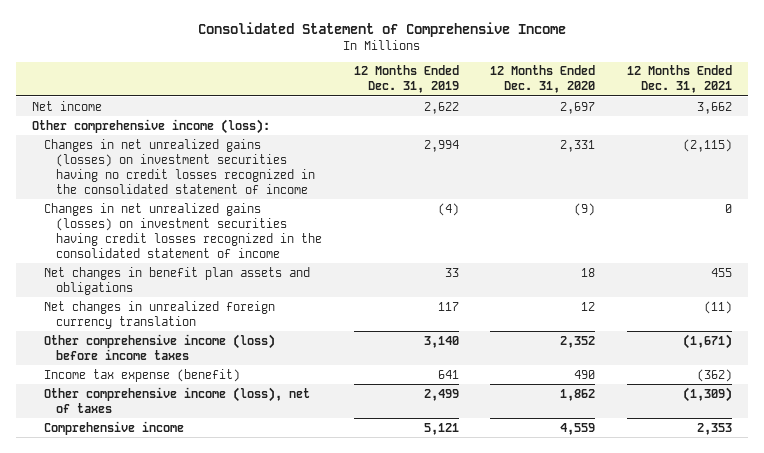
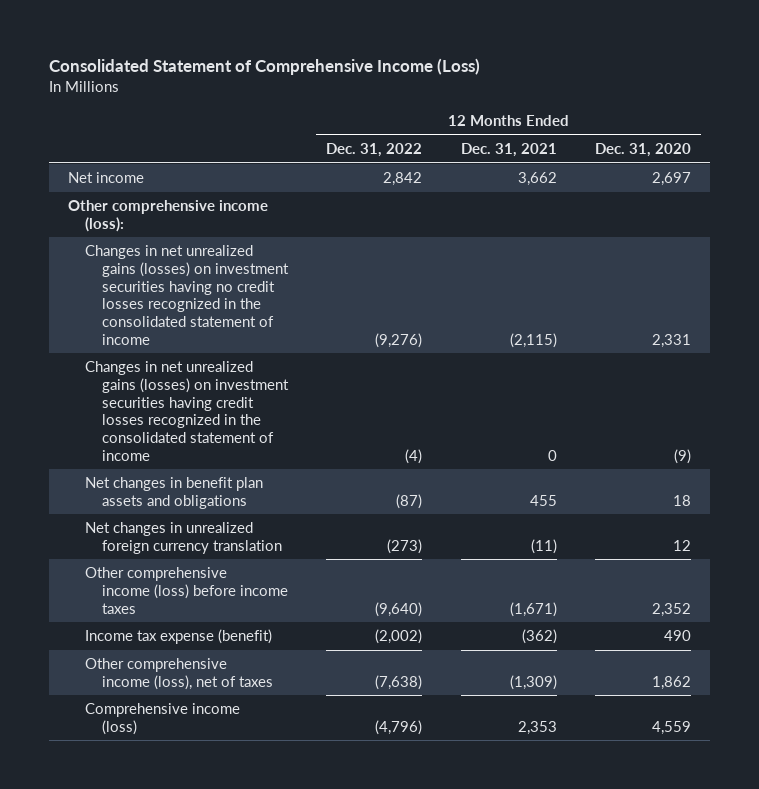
- Consolidated Statement of Comprehensive Income
+ Consolidated Statement of Comprehensive Income (Loss)
- | 12 Months Ended Dec. 31, 2019 | 12 Months Ended Dec. 31, 2020 | 12 Months Ended Dec. 31, 2021
+ | 12 Months Ended Dec. 31, 2022 | 12 Months Ended Dec. 31, 2021 | 12 Months Ended Dec. 31, 2020
- Comprehensive income | 5,121 | 4,559 | 2,353
+ Comprehensive income (loss) | (4,796) | 2,353 | 4,559

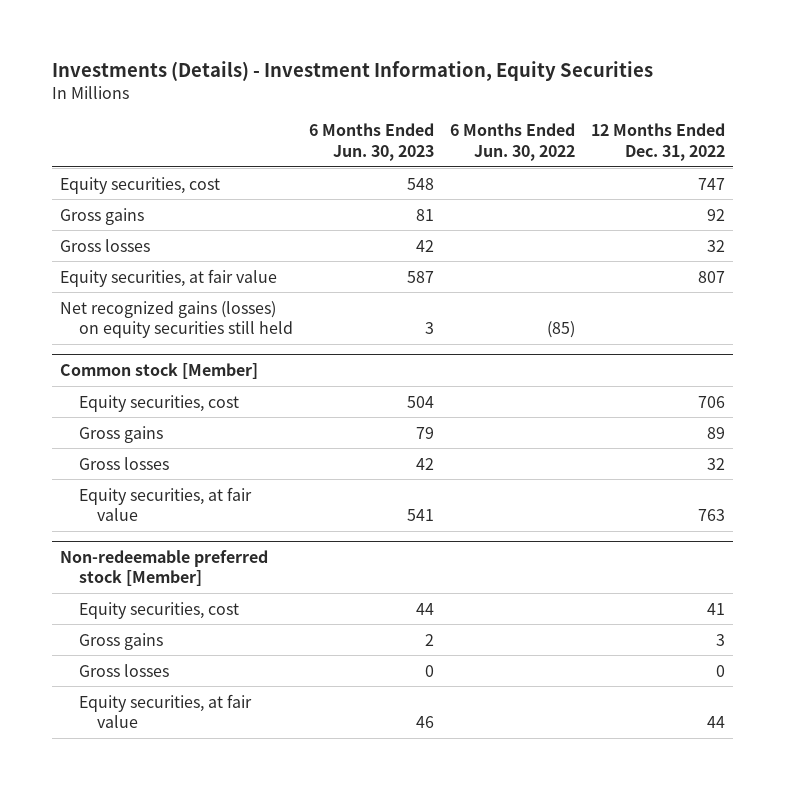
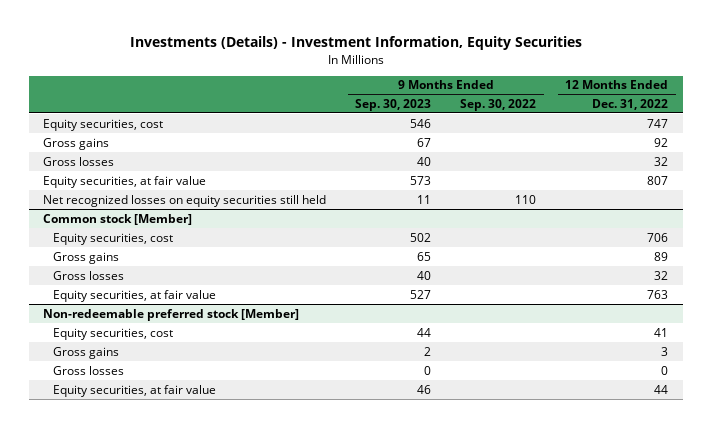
- | 6 Months Ended Jun. 30, 2023 | 6 Months Ended Jun. 30, 2022 | 12 Months Ended Dec. 31, 2022
+ | 9 Months Ended Sep. 30, 2023 | 9 Months Ended Sep. 30, 2022 | 12 Months Ended Dec. 31, 2022
- Net recognized gains (losses) on equity securities still held | 3 | (85) |
+ Net recognized losses on equity securities still held | 11 | 110 |

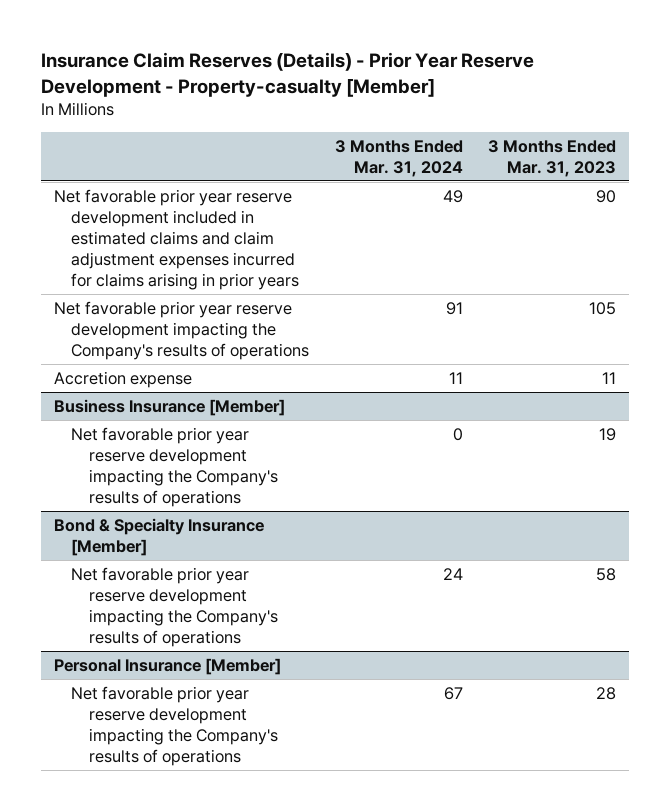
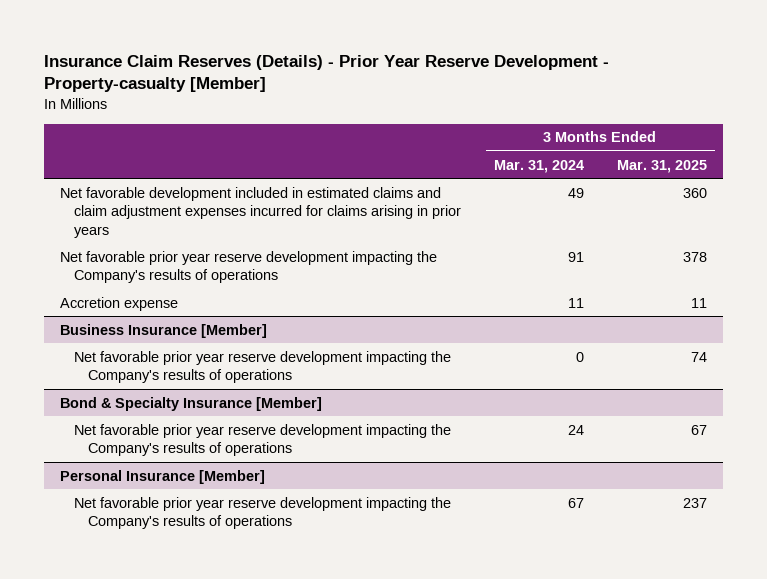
- | 3 Months Ended Mar. 31, 2024 | 3 Months Ended Mar. 31, 2023
+ | 3 Months Ended Mar. 31, 2024 | 3 Months Ended Mar. 31, 2025
- Net favorable prior year reserve development included in estimated claims and claim adjustment expenses incurred for claims arising in prior years | 49 | 90
+ Net favorable development included in estimated claims and claim adjustment expenses incurred for claims arising in prior years | 49 | 360

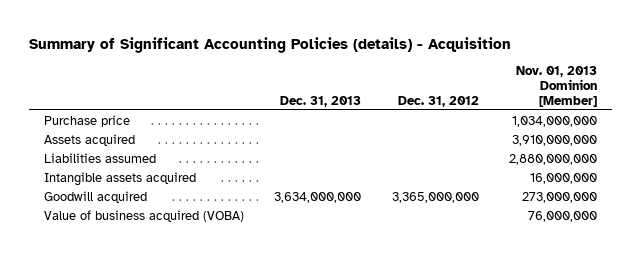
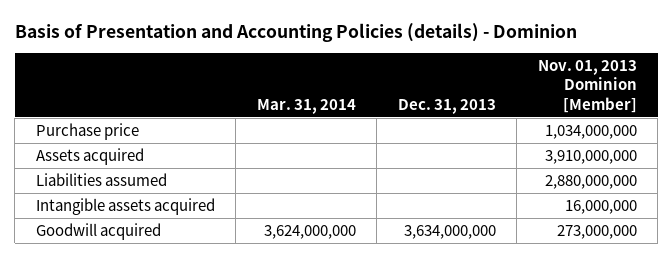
- Summary of Significant Accounting Policies (details) - Acquisition
+ Basis of Presentation and Accounting Policies (details) - Dominion
- | Dec. 31, 2013 | Dec. 31, 2012 | Nov. 01, 2013 Dominion [Member]
+ | Mar. 31, 2014 | Dec. 31, 2013 | Nov. 01, 2013 Dominion [Member]
- Value of business acquired (VOBA) | | | 76,000,000

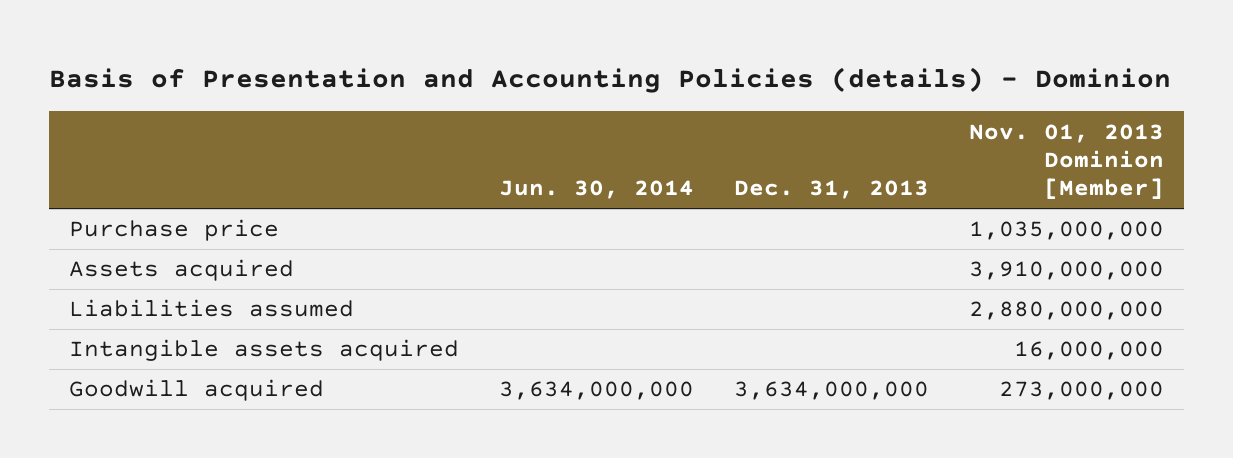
- | Mar. 31, 2014 | Dec. 31, 2013 | Nov. 01, 2013 Dominion [Member]
+ | Jun. 30, 2014 | Dec. 31, 2013 | Nov. 01, 2013 Dominion [Member]
- Purchase price | | | 1,034,000,000
+ Purchase price | | | 1,035,000,000

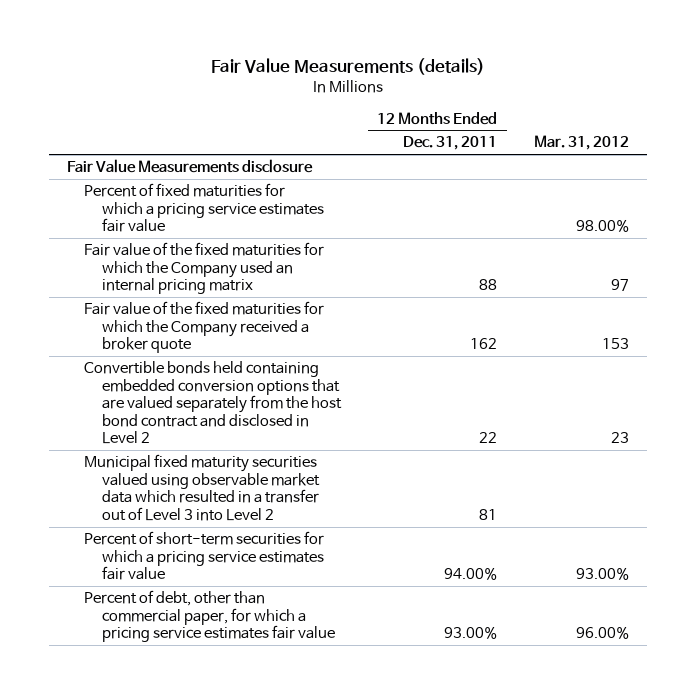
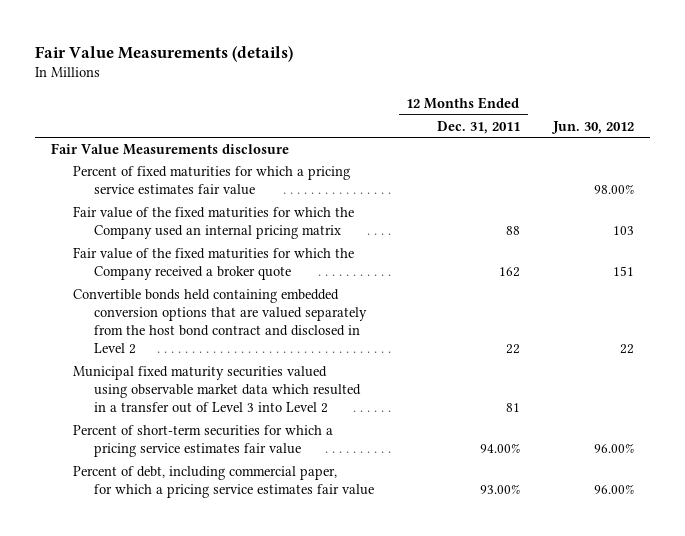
- | 12 Months Ended Dec. 31, 2011 | Mar. 31, 2012
+ | 12 Months Ended Dec. 31, 2011 | Jun. 30, 2012
- Percent of debt, other than commercial paper, for which a pricing service estimates fair value | 93.00% | 96.00%
+ Percent of debt, including commercial paper, for which a pricing service estimates fair value | 93.00% | 96.00%

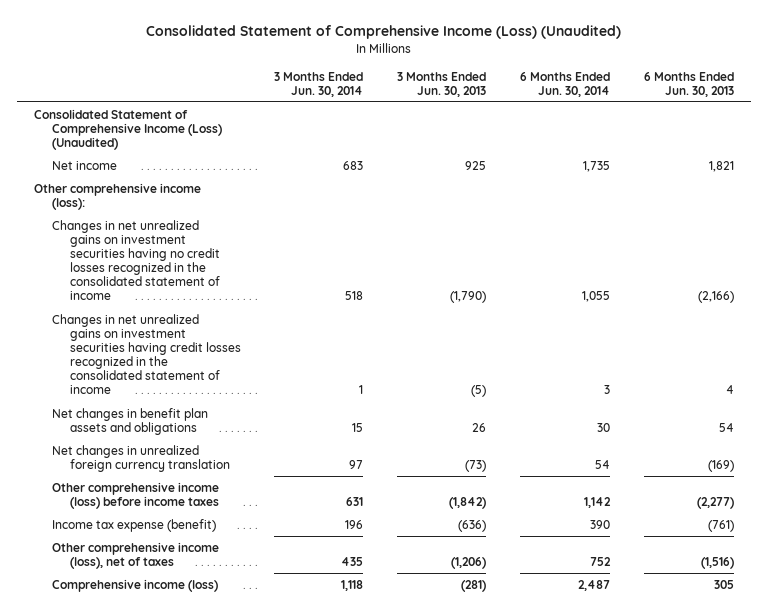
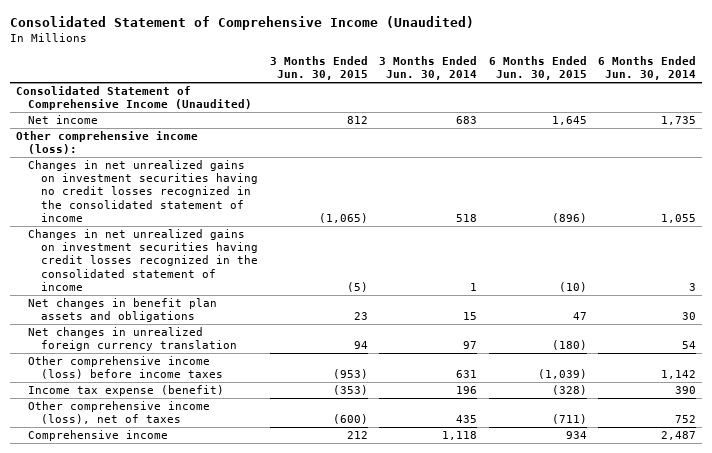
- Consolidated Statement of Comprehensive Income (Loss) (Unaudited)
+ Consolidated Statement of Comprehensive Income (Unaudited)
- | 3 Months Ended Jun. 30, 2014 | 3 Months Ended Jun. 30, 2013 | 6 Months Ended Jun. 30, 2014 | 6 Months Ended Jun. 30, 2013
+ | 3 Months Ended Jun. 30, 2015 | 3 Months Ended Jun. 30, 2014 | 6 Months Ended Jun. 30, 2015 | 6 Months Ended Jun. 30, 2014
- Consolidated Statement of Comprehensive Income (Loss) (Unaudited)
+ Consolidated Statement of Comprehensive Income (Unaudited)
- Comprehensive income (loss) | 1,118 | (281) | 2,487 | 305
+ Comprehensive income | 212 | 1,118 | 934 | 2,487

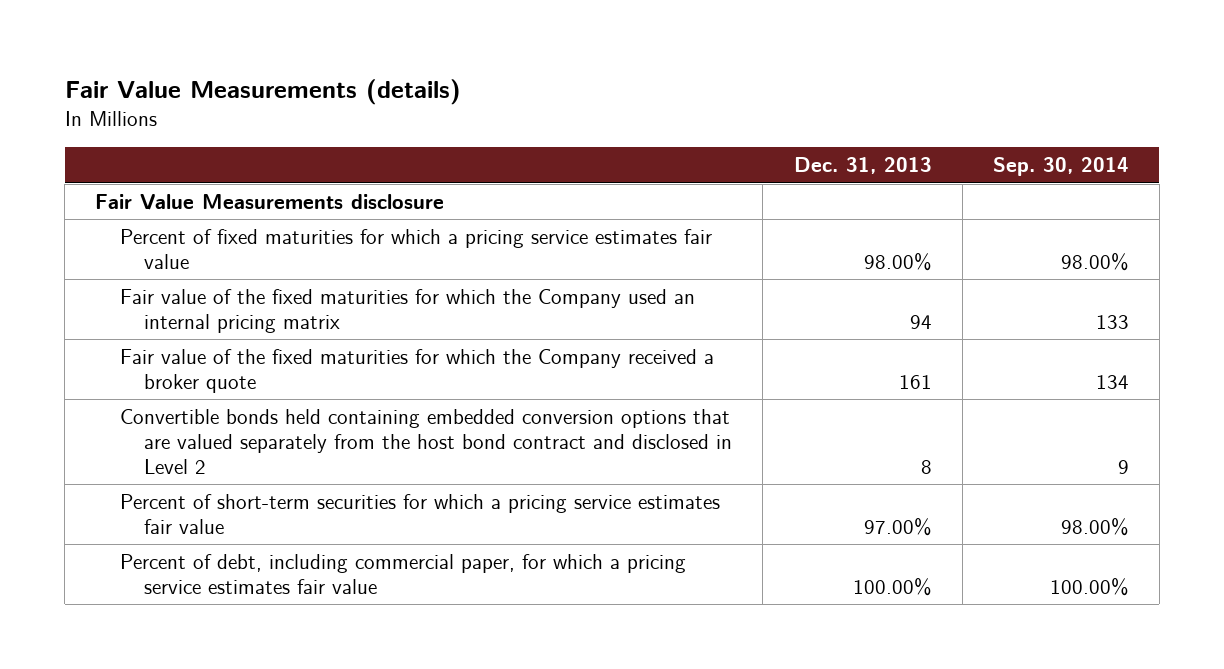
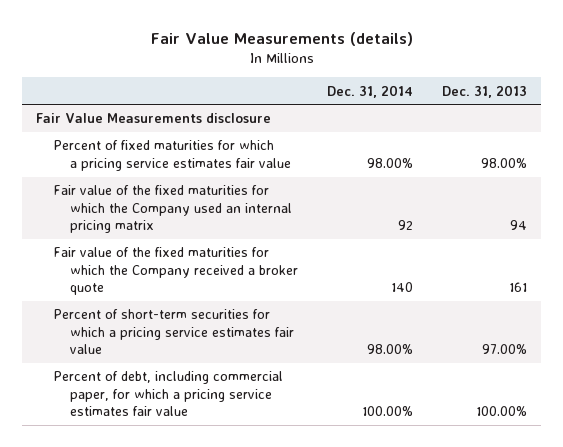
- | Dec. 31, 2013 | Sep. 30, 2014
+ | Dec. 31, 2014 | Dec. 31, 2013
- Convertible bonds held containing embedded conversion options that are valued separately from the host bond contract and disclosed in Level 2 | 8 | 9

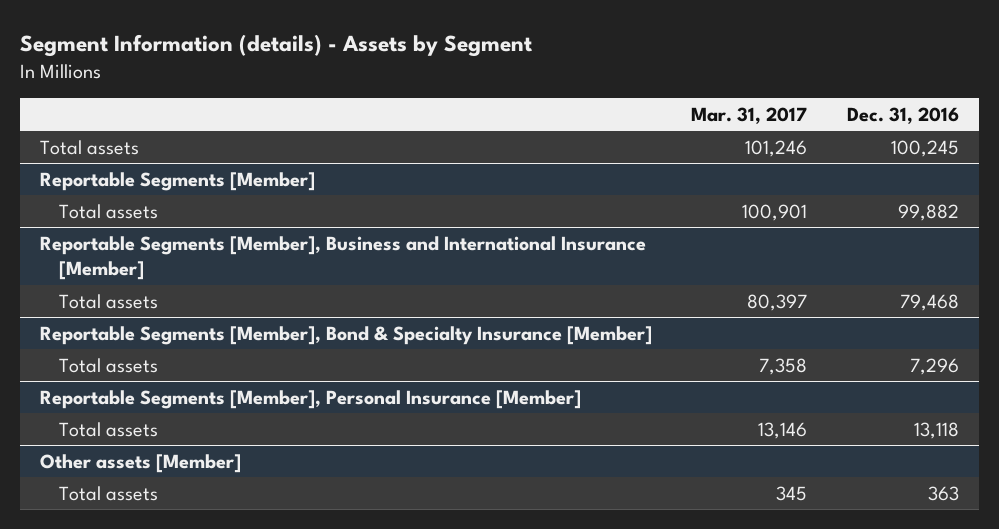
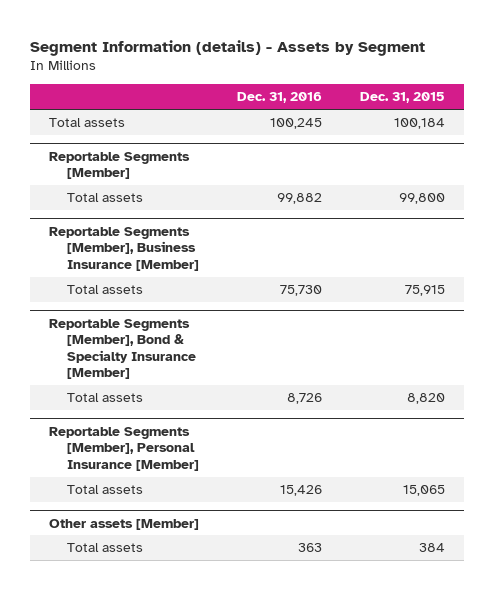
- | Mar. 31, 2017 | Dec. 31, 2016
+ | Dec. 31, 2016 | Dec. 31, 2015
- Reportable Segments [Member], Business and International Insurance [Member]
- Total assets | 80,397 | 79,468
+ Reportable Segments [Member], Business Insurance [Member]
+ Total assets | 75,730 | 75,915
@ Reportable Segments [Member], Bond & Specialty Insurance [Member]
- Total assets | 7,358 | 7,296
+ Total assets | 8,726 | 8,820
@ Reportable Segments [Member], Personal Insurance [Member]
- Total assets | 13,146 | 13,118
+ Total assets | 15,426 | 15,065

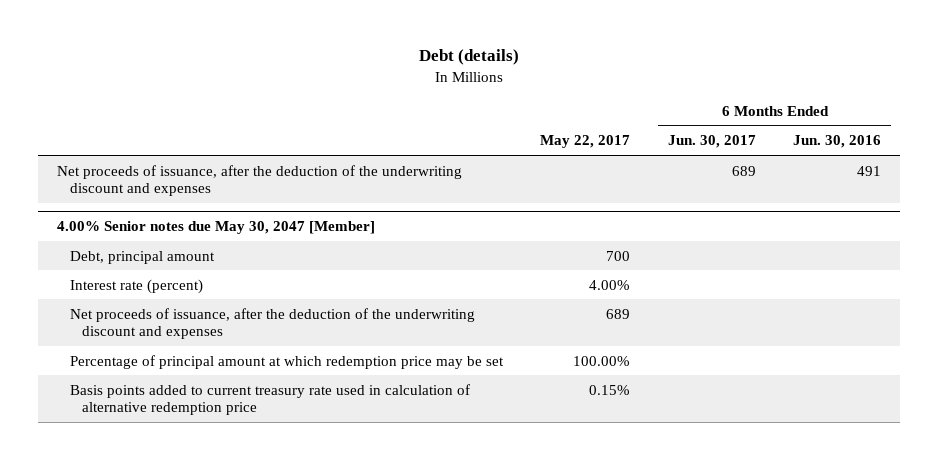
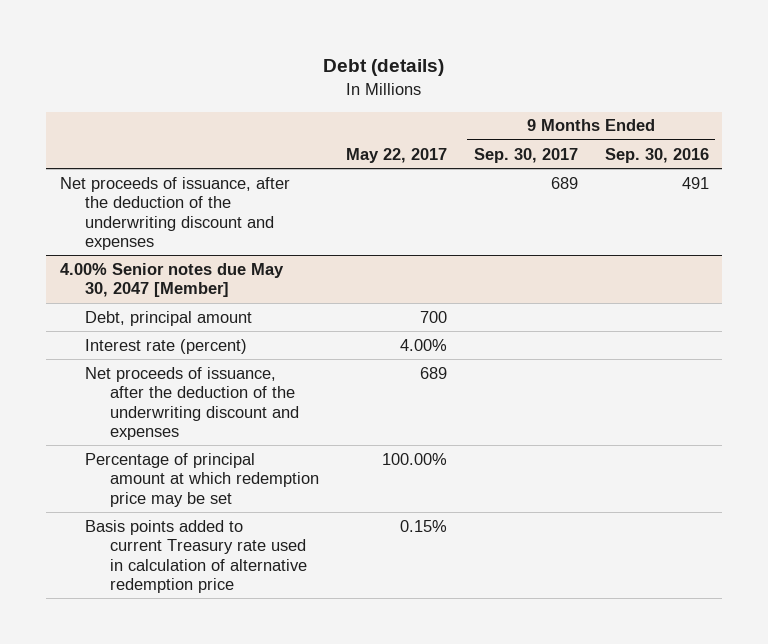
- | May 22, 2017 | 6 Months Ended Jun. 30, 2017 | 6 Months Ended Jun. 30, 2016
+ | May 22, 2017 | 9 Months Ended Sep. 30, 2017 | 9 Months Ended Sep. 30, 2016
@ 4.00% Senior notes due May 30, 2047 [Member]
- Basis points added to current treasury rate used in calculation of alternative redemption price | 0.15% | |
+ Basis points added to current Treasury rate used in calculation of alternative redemption price | 0.15% | |

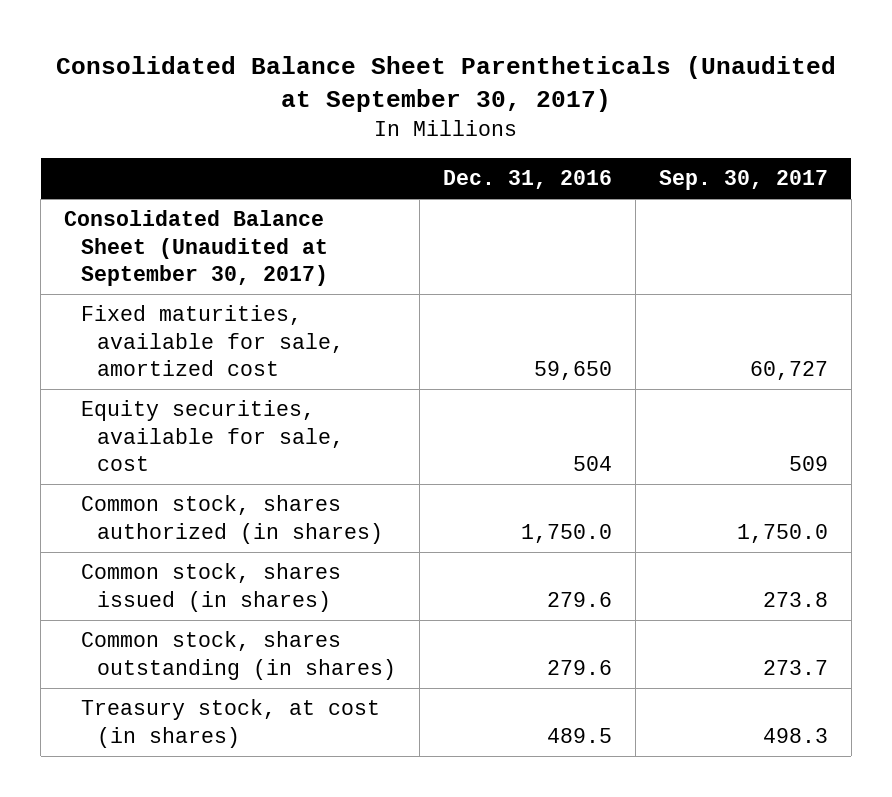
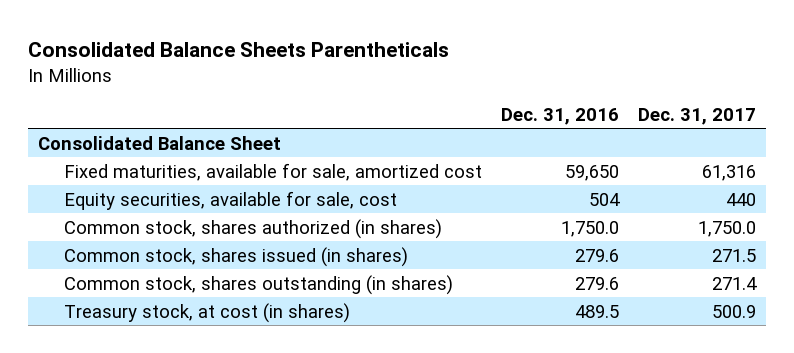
- Consolidated Balance Sheet Parentheticals (Unaudited at September 30, 2017)
+ Consolidated Balance Sheets Parentheticals
- | Dec. 31, 2016 | Sep. 30, 2017
+ | Dec. 31, 2016 | Dec. 31, 2017
- Consolidated Balance Sheet (Unaudited at September 30, 2017)
+ Consolidated Balance Sheet

